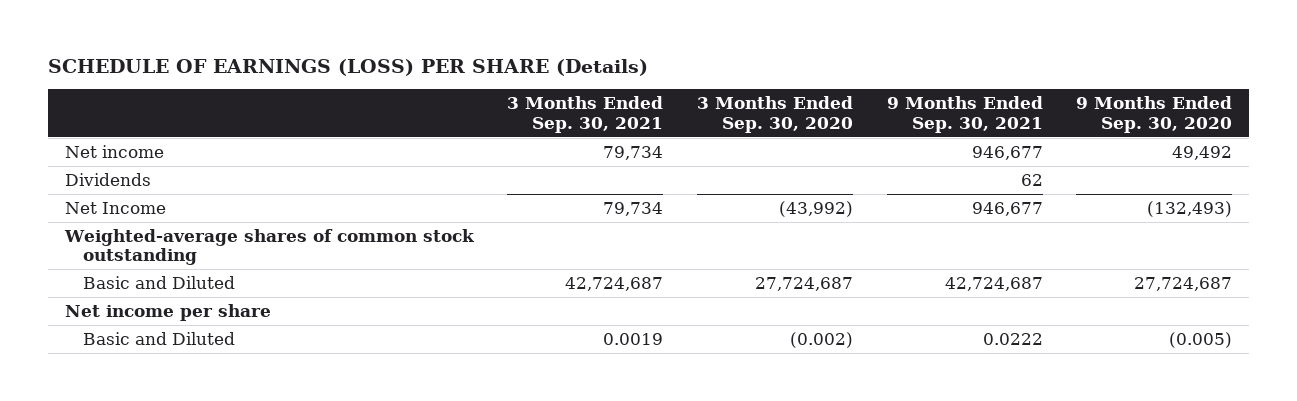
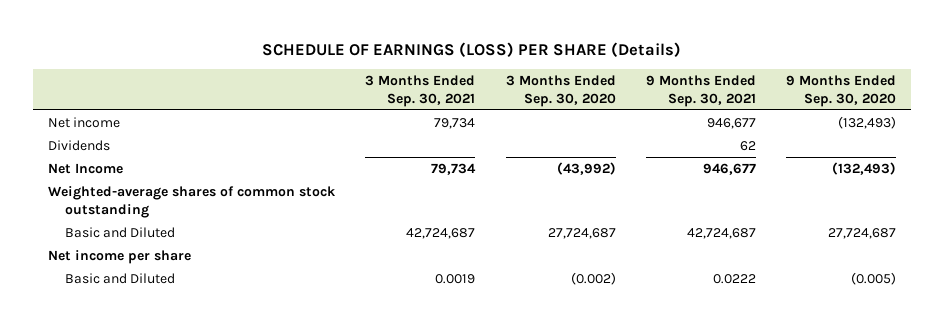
- Net income | 79,734 | | 946,677 | 49,492
+ Net income | 79,734 | | 946,677 | (132,493)

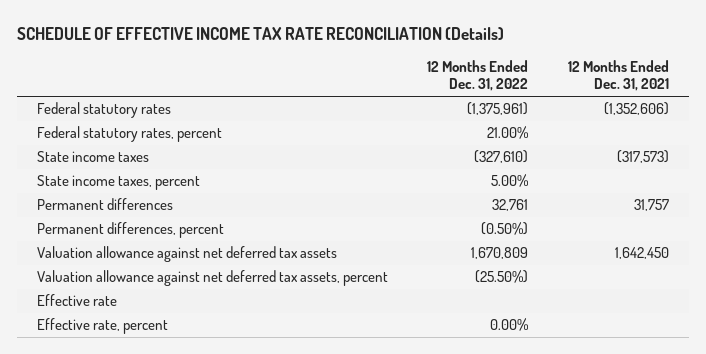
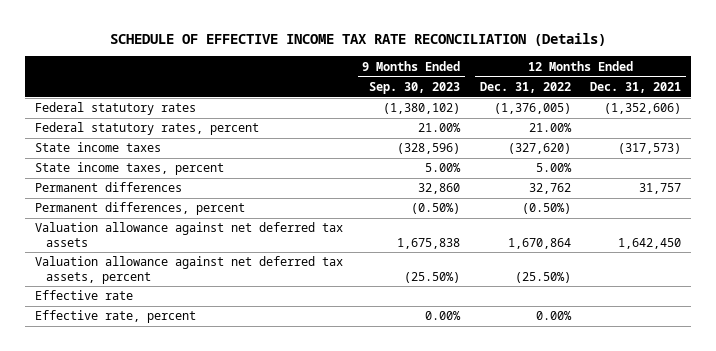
- | 12 Months Ended Dec. 31, 2022 | 12 Months Ended Dec. 31, 2021
+ | 9 Months Ended Sep. 30, 2023 | 12 Months Ended Dec. 31, 2022 | 12 Months Ended Dec. 31, 2021
- Federal statutory rates | (1,375,961) | (1,352,606)
+ Federal statutory rates | (1,380,102) | (1,376,005) | (1,352,606)
- State income taxes | (327,610) | (317,573)
+ State income taxes | (328,596) | (327,620) | (317,573)
- Permanent differences | 32,761 | 31,757
+ Permanent differences | 32,860 | 32,762 | 31,757
- Valuation allowance against net deferred tax assets | 1,670,809 | 1,642,450
+ Valuation allowance against net deferred tax assets | 1,675,838 | 1,670,864 | 1,642,450

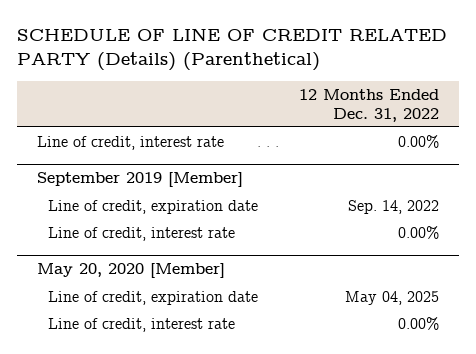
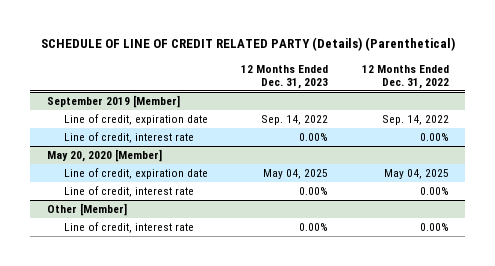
- | 12 Months Ended Dec. 31, 2022
+ | 12 Months Ended Dec. 31, 2023 | 12 Months Ended Dec. 31, 2022
- Line of credit, interest rate | 0.00%
+ Other [Member]
+ Line of credit, interest rate | 0.00% | 0.00%

